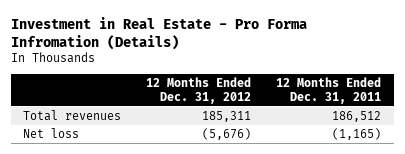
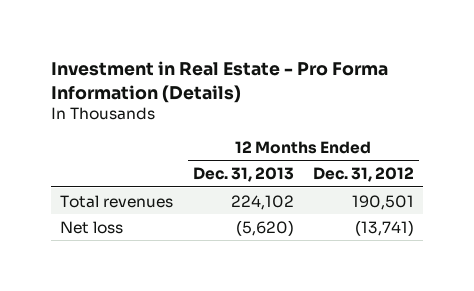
- Investment in Real Estate - Pro Forma Infromation (Details)
+ Investment in Real Estate - Pro Forma Information (Details)
- | 12 Months Ended Dec. 31, 2012 | 12 Months Ended Dec. 31, 2011
+ | 12 Months Ended Dec. 31, 2013 | 12 Months Ended Dec. 31, 2012
- Total revenues | 185,311 | 186,512
- Net loss | (5,676) | (1,165)
+ Total revenues | 224,102 | 190,501
+ Net loss | (5,620) | (13,741)

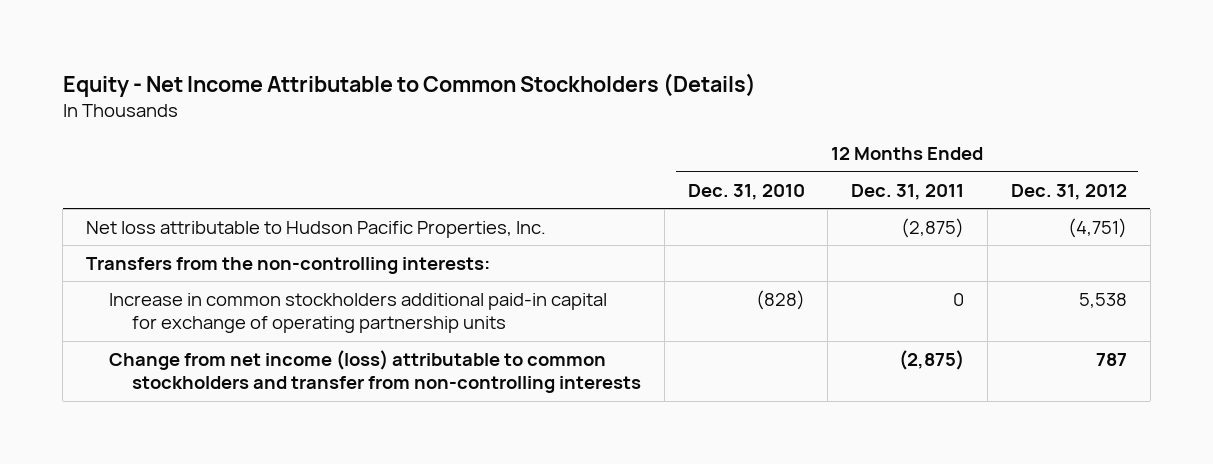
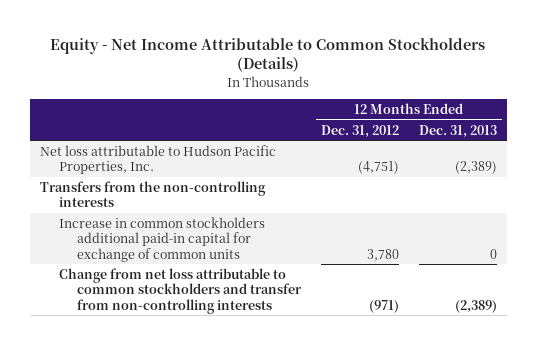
- | 12 Months Ended Dec. 31, 2010 | 12 Months Ended Dec. 31, 2011 | 12 Months Ended Dec. 31, 2012
+ | 12 Months Ended Dec. 31, 2012 | 12 Months Ended Dec. 31, 2013
- Transfers from the non-controlling interests:
- Increase in common stockholders additional paid-in capital for exchange of operating partnership units | (828) | 0 | 5,538
- Change from net income (loss) attributable to common stockholders and transfer from non-controlling interests | | (2,875) | 787
+ Transfers from the non-controlling interests
+ Increase in common stockholders additional paid-in capital for exchange of common units | 3,780 | 0
+ Change from net loss attributable to common stockholders and transfer from non-controlling interests | (971) | (2,389)

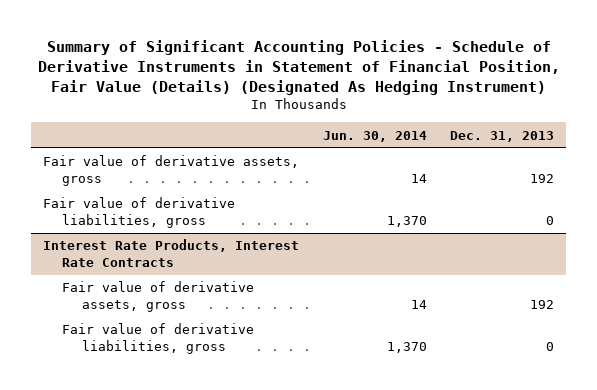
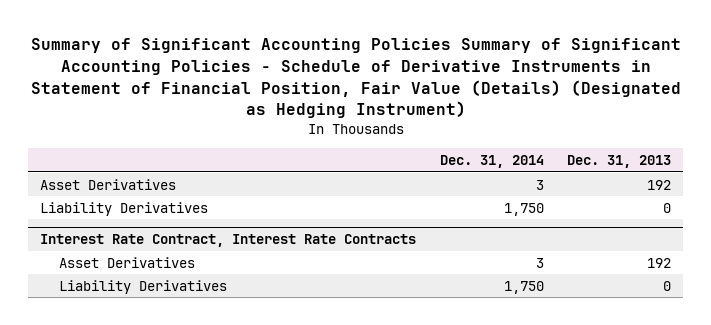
- Summary of Significant Accounting Policies - Schedule of Derivative Instruments in Statement of Financial Position, Fair Value (Details) (Designated As Hedging Instrument)
+ Summary of Significant Accounting Policies Summary of Significant Accounting Policies - Schedule of Derivative Instruments in Statement of Financial Position, Fair Value (Details) (Designated as Hedging Instrument)
- | Jun. 30, 2014 | Dec. 31, 2013
+ | Dec. 31, 2014 | Dec. 31, 2013
- Fair value of derivative assets, gross | 14 | 192
- Fair value of derivative liabilities, gross | 1,370 | 0
- Interest Rate Products, Interest Rate Contracts
- Fair value of derivative assets, gross | 14 | 192
- Fair value of derivative liabilities, gross | 1,370 | 0
+ Asset Derivatives | 3 | 192
+ Liability Derivatives | 1,750 | 0
+ Interest Rate Contract, Interest Rate Contracts
+ Asset Derivatives | 3 | 192
+ Liability Derivatives | 1,750 | 0

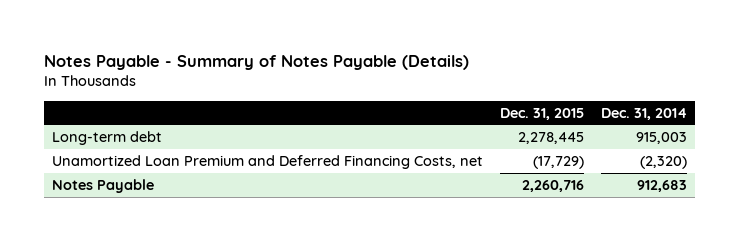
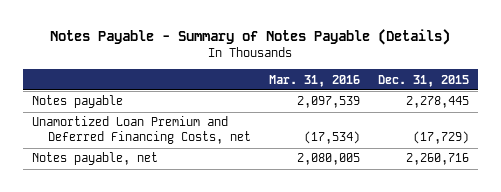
- | Dec. 31, 2015 | Dec. 31, 2014
+ | Mar. 31, 2016 | Dec. 31, 2015
- Long-term debt | 2,278,445 | 915,003
+ Notes payable | 2,097,539 | 2,278,445
- Notes Payable | 2,260,716 | 912,683
+ Notes payable, net | 2,080,005 | 2,260,716

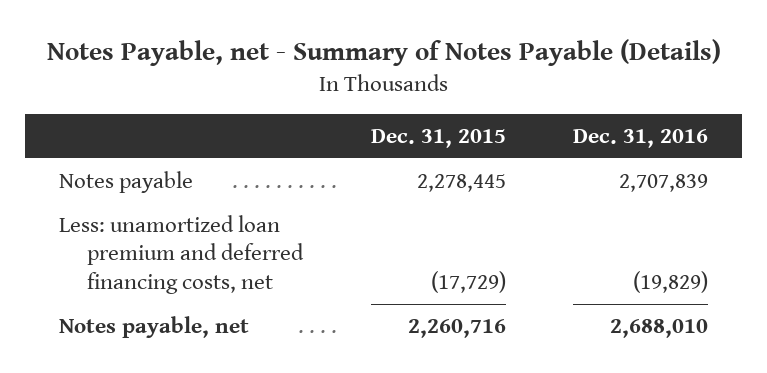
- Notes Payable - Summary of Notes Payable (Details)
+ Notes Payable, net - Summary of Notes Payable (Details)
- | Mar. 31, 2016 | Dec. 31, 2015
+ | Dec. 31, 2015 | Dec. 31, 2016
- Unamortized Loan Premium and Deferred Financing Costs, net | (17,534) | (17,729)
+ Less: unamortized loan premium and deferred financing costs, net | (17,729) | (19,829)

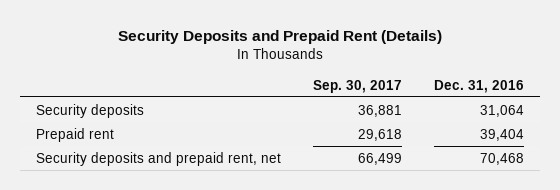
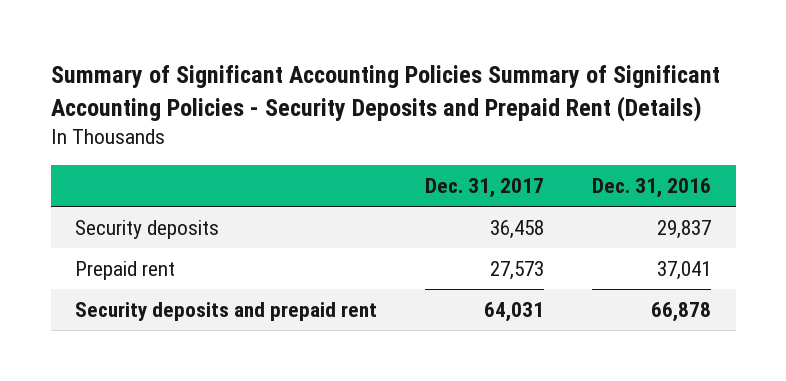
- Security Deposits and Prepaid Rent (Details)
+ Summary of Significant Accounting Policies Summary of Significant Accounting Policies - Security Deposits and Prepaid Rent (Details)
- | Sep. 30, 2017 | Dec. 31, 2016
+ | Dec. 31, 2017 | Dec. 31, 2016
- Security deposits | 36,881 | 31,064
- Prepaid rent | 29,618 | 39,404
- Security deposits and prepaid rent, net | 66,499 | 70,468
+ Security deposits | 36,458 | 29,837
+ Prepaid rent | 27,573 | 37,041
+ Security deposits and prepaid rent | 64,031 | 66,878

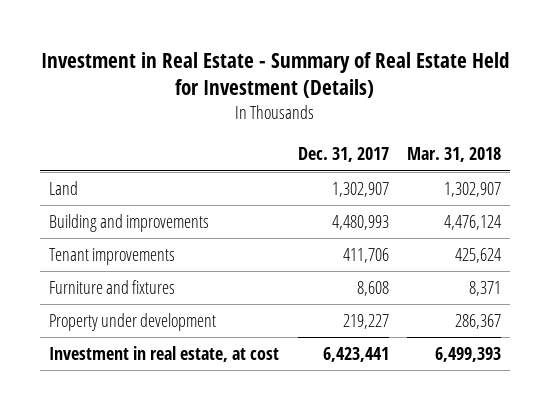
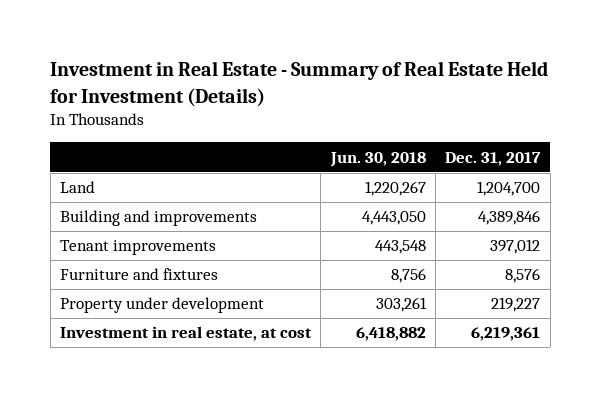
- | Dec. 31, 2017 | Mar. 31, 2018
+ | Jun. 30, 2018 | Dec. 31, 2017
- Land | 1,302,907 | 1,302,907
- Building and improvements | 4,480,993 | 4,476,124
- Tenant improvements | 411,706 | 425,624
- Furniture and fixtures | 8,608 | 8,371
+ Land | 1,220,267 | 1,204,700
+ Building and improvements | 4,443,050 | 4,389,846
+ Tenant improvements | 443,548 | 397,012
+ Furniture and fixtures | 8,756 | 8,576
- Investment in real estate, at cost | 6,423,441 | 6,499,393
+ Investment in real estate, at cost | 6,418,882 | 6,219,361

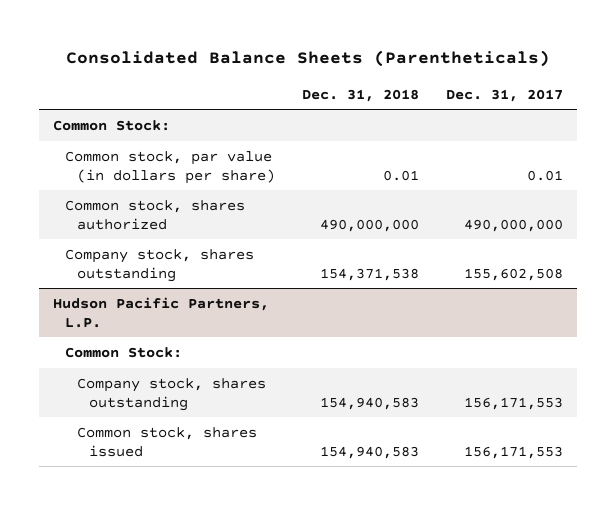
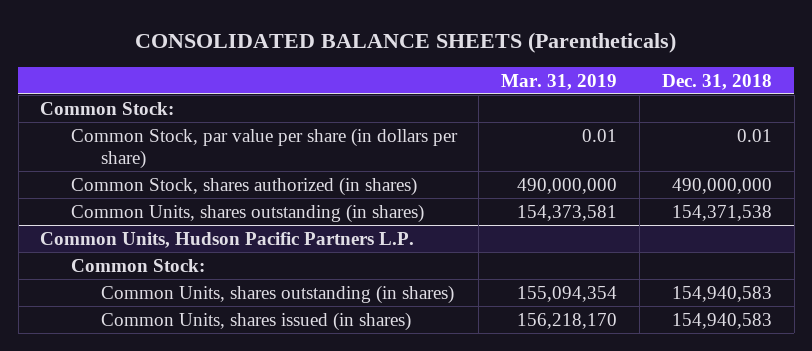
- Consolidated Balance Sheets (Parentheticals)
+ CONSOLIDATED BALANCE SHEETS (Parentheticals)
- | Dec. 31, 2018 | Dec. 31, 2017
+ | Mar. 31, 2019 | Dec. 31, 2018
- Common stock, par value (in dollars per share) | 0.01 | 0.01
- Common stock, shares authorized | 490,000,000 | 490,000,000
- Company stock, shares outstanding | 154,371,538 | 155,602,508
- Hudson Pacific Partners, L.P.
+ Common Stock, par value per share (in dollars per share) | 0.01 | 0.01
+ Common Stock, shares authorized (in shares) | 490,000,000 | 490,000,000
+ Common Units, shares outstanding (in shares) | 154,373,581 | 154,371,538
+ Common Units, Hudson Pacific Partners L.P.
- Company stock, shares outstanding | 154,940,583 | 156,171,553
- Common stock, shares issued | 154,940,583 | 156,171,553
+ Common Units, shares outstanding (in shares) | 155,094,354 | 154,940,583
+ Common Units, shares issued (in shares) | 156,218,170 | 154,940,583

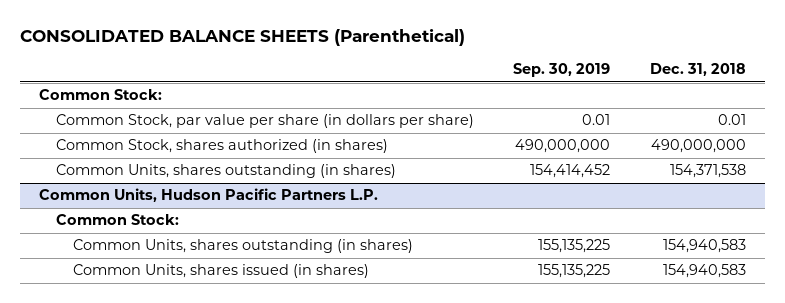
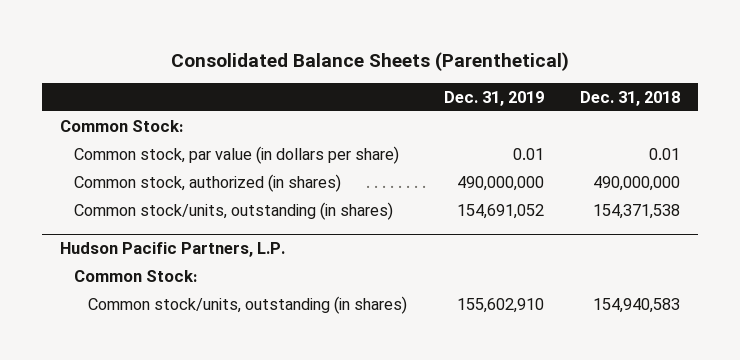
- CONSOLIDATED BALANCE SHEETS (Parenthetical)
+ Consolidated Balance Sheets (Parenthetical)
- | Sep. 30, 2019 | Dec. 31, 2018
+ | Dec. 31, 2019 | Dec. 31, 2018
- Common Stock, par value per share (in dollars per share) | 0.01 | 0.01
- Common Stock, shares authorized (in shares) | 490,000,000 | 490,000,000
- Common Units, shares outstanding (in shares) | 154,414,452 | 154,371,538
- Common Units, Hudson Pacific Partners L.P.
+ Common stock, par value (in dollars per share) | 0.01 | 0.01
+ Common stock, authorized (in shares) | 490,000,000 | 490,000,000
+ Common stock/units, outstanding (in shares) | 154,691,052 | 154,371,538
+ Hudson Pacific Partners, L.P.
- Common Units, shares outstanding (in shares) | 155,135,225 | 154,940,583
- Common Units, shares issued (in shares) | 155,135,225 | 154,940,583
+ Common stock/units, outstanding (in shares) | 155,602,910 | 154,940,583

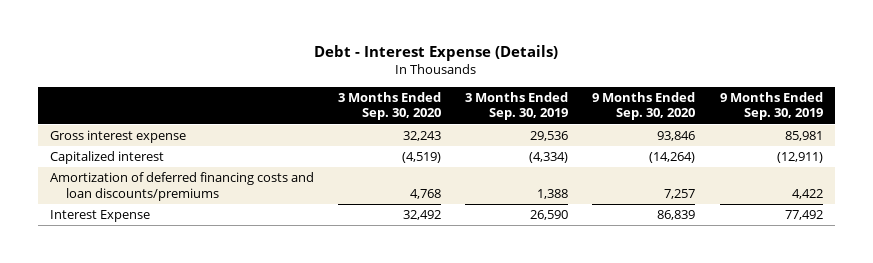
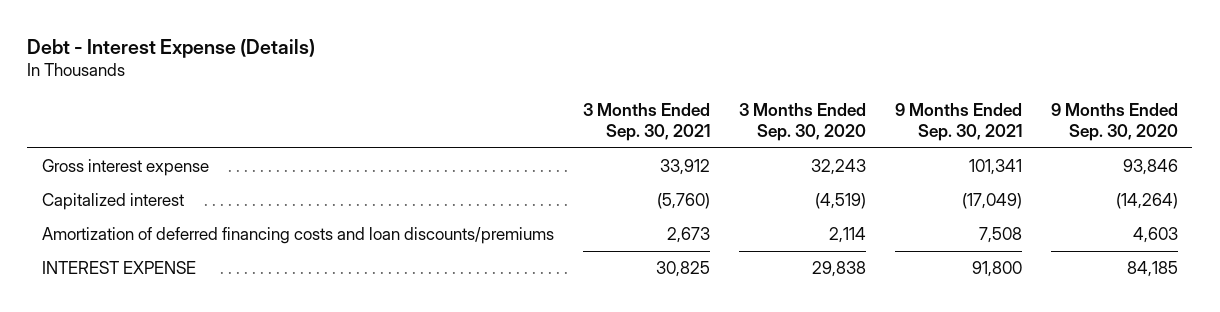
- | 3 Months Ended Sep. 30, 2020 | 3 Months Ended Sep. 30, 2019 | 9 Months Ended Sep. 30, 2020 | 9 Months Ended Sep. 30, 2019
+ | 3 Months Ended Sep. 30, 2021 | 3 Months Ended Sep. 30, 2020 | 9 Months Ended Sep. 30, 2021 | 9 Months Ended Sep. 30, 2020
- Amortization of deferred financing costs and loan discounts/premiums | 4,768 | 1,388 | 7,257 | 4,422
- Interest Expense | 32,492 | 26,590 | 86,839 | 77,492
+ Amortization of deferred financing costs and loan discounts/premiums | 2,673 | 2,114 | 7,508 | 4,603
+ INTEREST EXPENSE | 30,825 | 29,838 | 91,800 | 84,185

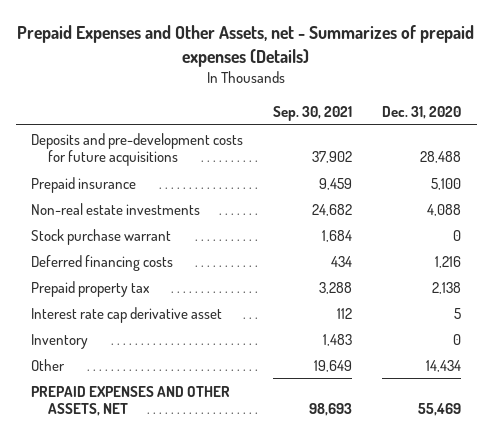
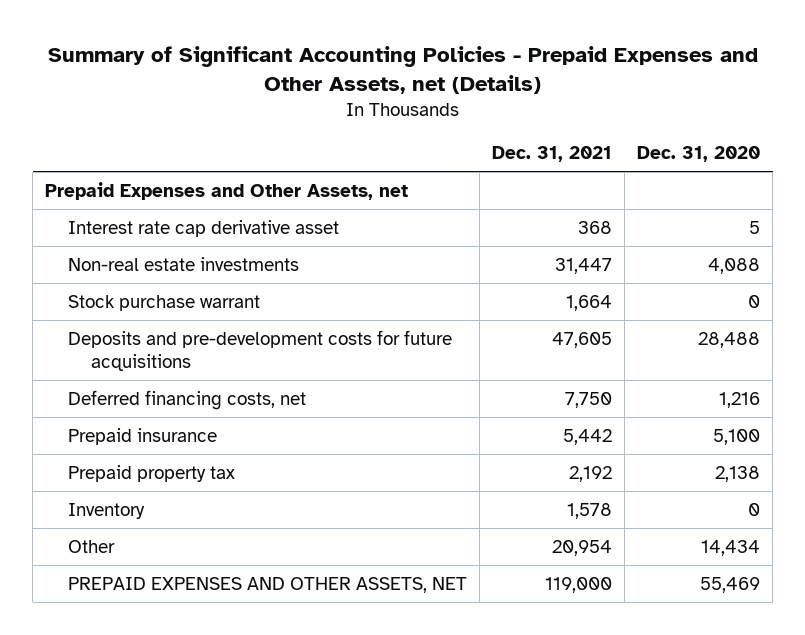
- Prepaid Expenses and Other Assets, net - Summarizes of prepaid expenses (Details)
+ Summary of Significant Accounting Policies - Prepaid Expenses and Other Assets, net (Details)
- | Sep. 30, 2021 | Dec. 31, 2020
+ | Dec. 31, 2021 | Dec. 31, 2020
+ Prepaid Expenses and Other Assets, net
moved up: Interest rate cap derivative asset | 368 | 5
- Deferred financing costs | 434 | 1,216
moved down: Deposits and pre-development costs for future acquisitions | 47,605 | 28,488
+ Deferred financing costs, net | 7,750 | 1,216
moved down: Prepaid insurance | 5,442 | 5,100

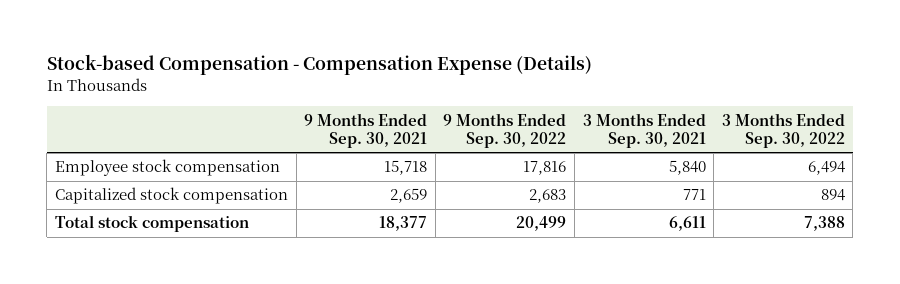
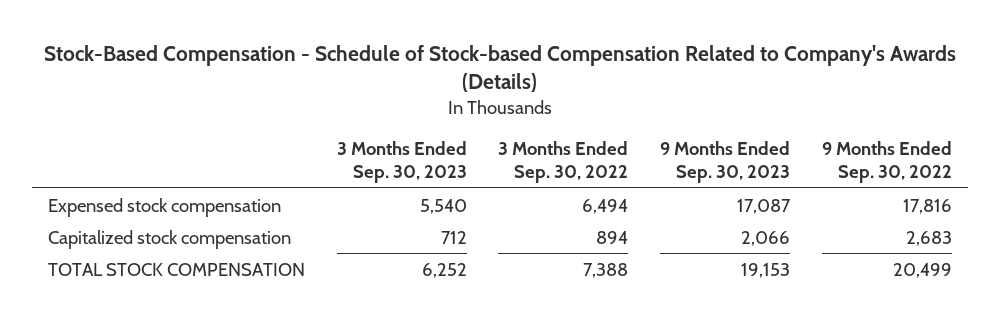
- Stock-based Compensation - Compensation Expense (Details)
+ Stock-Based Compensation - Schedule of Stock-based Compensation Related to Company's Awards (Details)
- | 9 Months Ended Sep. 30, 2021 | 9 Months Ended Sep. 30, 2022 | 3 Months Ended Sep. 30, 2021 | 3 Months Ended Sep. 30, 2022
+ | 3 Months Ended Sep. 30, 2023 | 3 Months Ended Sep. 30, 2022 | 9 Months Ended Sep. 30, 2023 | 9 Months Ended Sep. 30, 2022
- Employee stock compensation | 15,718 | 17,816 | 5,840 | 6,494
+ Expensed stock compensation | 5,540 | 6,494 | 17,087 | 17,816
- Total stock compensation | 18,377 | 20,499 | 6,611 | 7,388
+ TOTAL STOCK COMPENSATION | 6,252 | 7,388 | 19,153 | 20,499

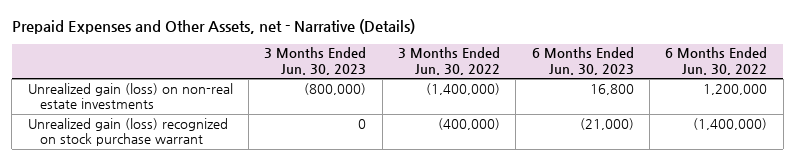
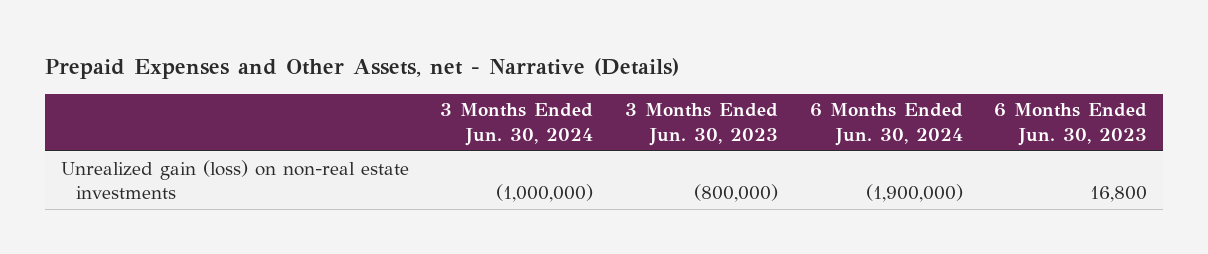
- | 3 Months Ended Jun. 30, 2023 | 3 Months Ended Jun. 30, 2022 | 6 Months Ended Jun. 30, 2023 | 6 Months Ended Jun. 30, 2022
+ | 3 Months Ended Jun. 30, 2024 | 3 Months Ended Jun. 30, 2023 | 6 Months Ended Jun. 30, 2024 | 6 Months Ended Jun. 30, 2023
- Unrealized gain (loss) recognized on stock purchase warrant | 0 | (400,000) | (21,000) | (1,400,000)

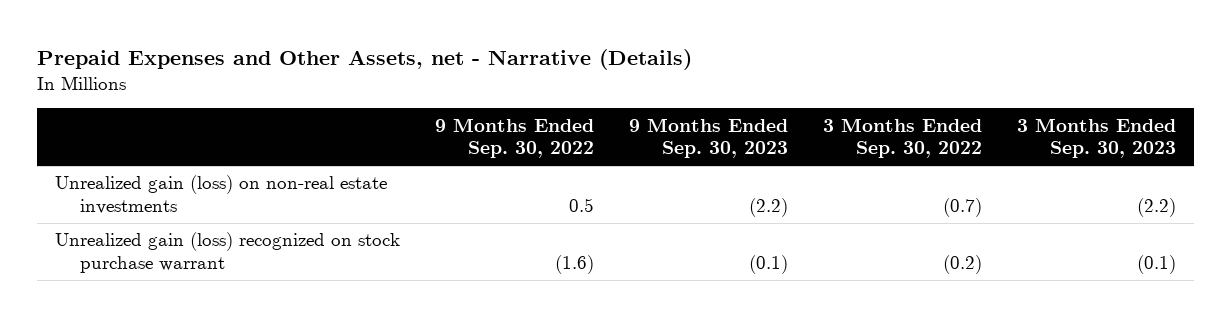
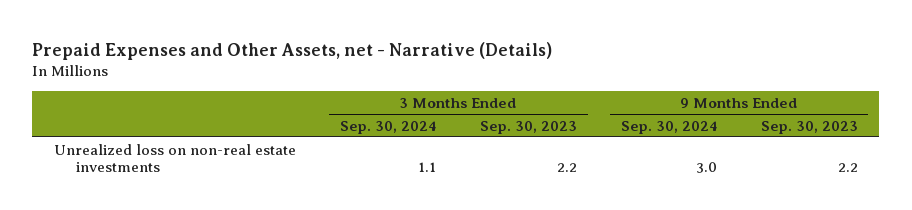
- | 9 Months Ended Sep. 30, 2022 | 9 Months Ended Sep. 30, 2023 | 3 Months Ended Sep. 30, 2022 | 3 Months Ended Sep. 30, 2023
+ | 3 Months Ended Sep. 30, 2024 | 3 Months Ended Sep. 30, 2023 | 9 Months Ended Sep. 30, 2024 | 9 Months Ended Sep. 30, 2023
- Unrealized gain (loss) on non-real estate investments | 0.5 | (2.2) | (0.7) | (2.2)
- Unrealized gain (loss) recognized on stock purchase warrant | (1.6) | (0.1) | (0.2) | (0.1)
+ Unrealized loss on non-real estate investments | 1.1 | 2.2 | 3.0 | 2.2

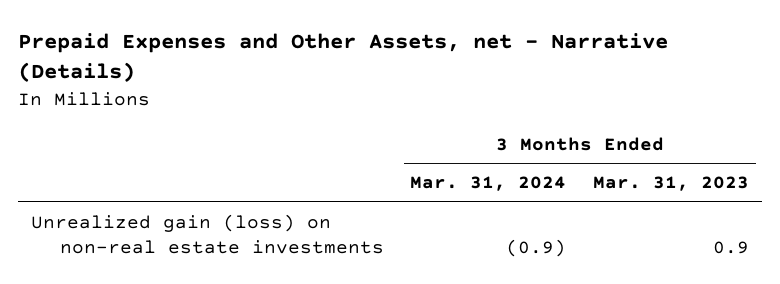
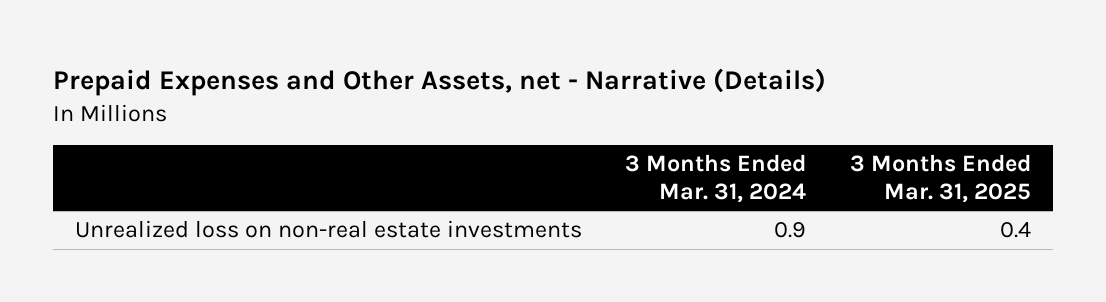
- | 3 Months Ended Mar. 31, 2024 | 3 Months Ended Mar. 31, 2023
+ | 3 Months Ended Mar. 31, 2024 | 3 Months Ended Mar. 31, 2025
- Unrealized gain (loss) on non-real estate investments | (0.9) | 0.9
+ Unrealized loss on non-real estate investments | 0.9 | 0.4

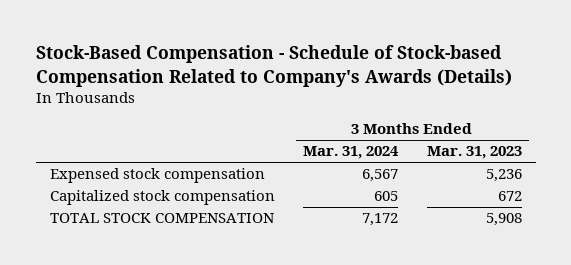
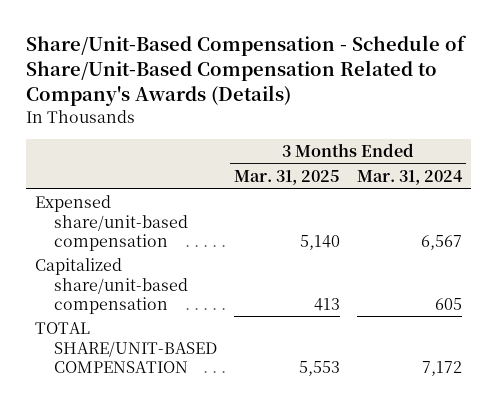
- Stock-Based Compensation - Schedule of Stock-based Compensation Related to Company's Awards (Details)
+ Share/Unit-Based Compensation - Schedule of Share/Unit-Based Compensation Related to Company's Awards (Details)
- | 3 Months Ended Mar. 31, 2024 | 3 Months Ended Mar. 31, 2023
+ | 3 Months Ended Mar. 31, 2025 | 3 Months Ended Mar. 31, 2024
- Expensed stock compensation | 6,567 | 5,236
- Capitalized stock compensation | 605 | 672
- TOTAL STOCK COMPENSATION | 7,172 | 5,908
+ Expensed share/unit-based compensation | 5,140 | 6,567
+ Capitalized share/unit-based compensation | 413 | 605
+ TOTAL SHARE/UNIT-BASED COMPENSATION | 5,553 | 7,172

